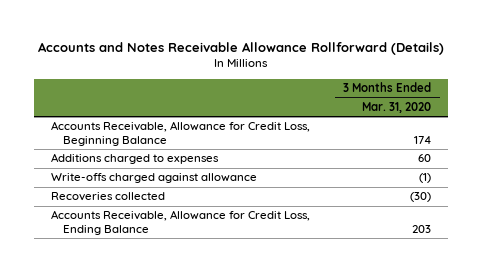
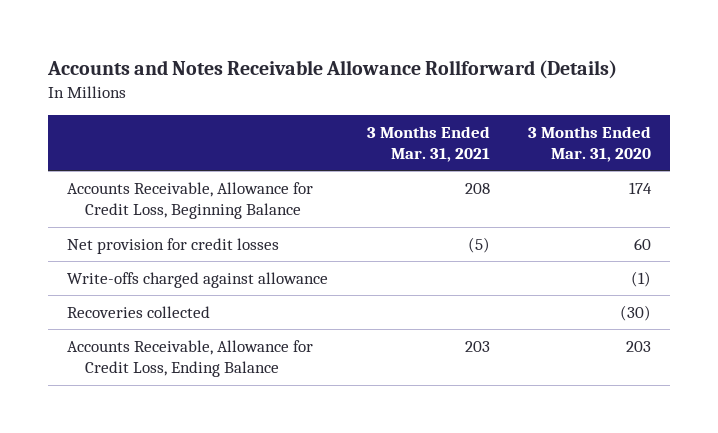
- | 3 Months Ended Mar. 31, 2020
+ | 3 Months Ended Mar. 31, 2021 | 3 Months Ended Mar. 31, 2020
- Additions charged to expenses | 60
+ Net provision for credit losses | (5) | 60

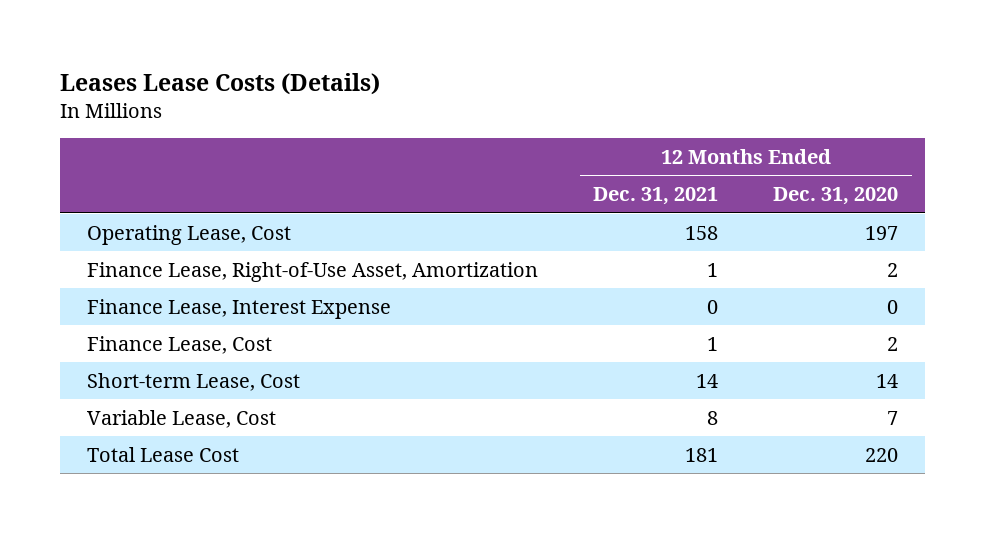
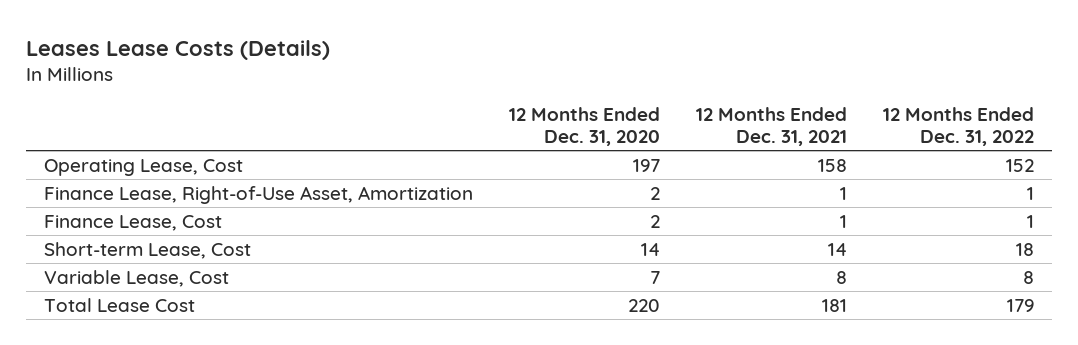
- | 12 Months Ended Dec. 31, 2021 | 12 Months Ended Dec. 31, 2020
+ | 12 Months Ended Dec. 31, 2020 | 12 Months Ended Dec. 31, 2021 | 12 Months Ended Dec. 31, 2022
- Finance Lease, Interest Expense | 0 | 0

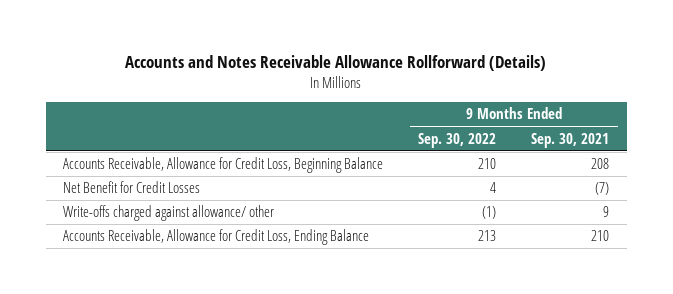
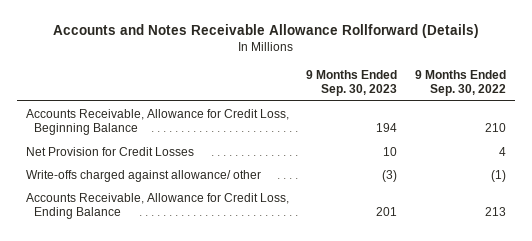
- | 9 Months Ended Sep. 30, 2022 | 9 Months Ended Sep. 30, 2021
+ | 9 Months Ended Sep. 30, 2023 | 9 Months Ended Sep. 30, 2022
- Net Benefit for Credit Losses | 4 | (7)
+ Net Provision for Credit Losses | 10 | 4

